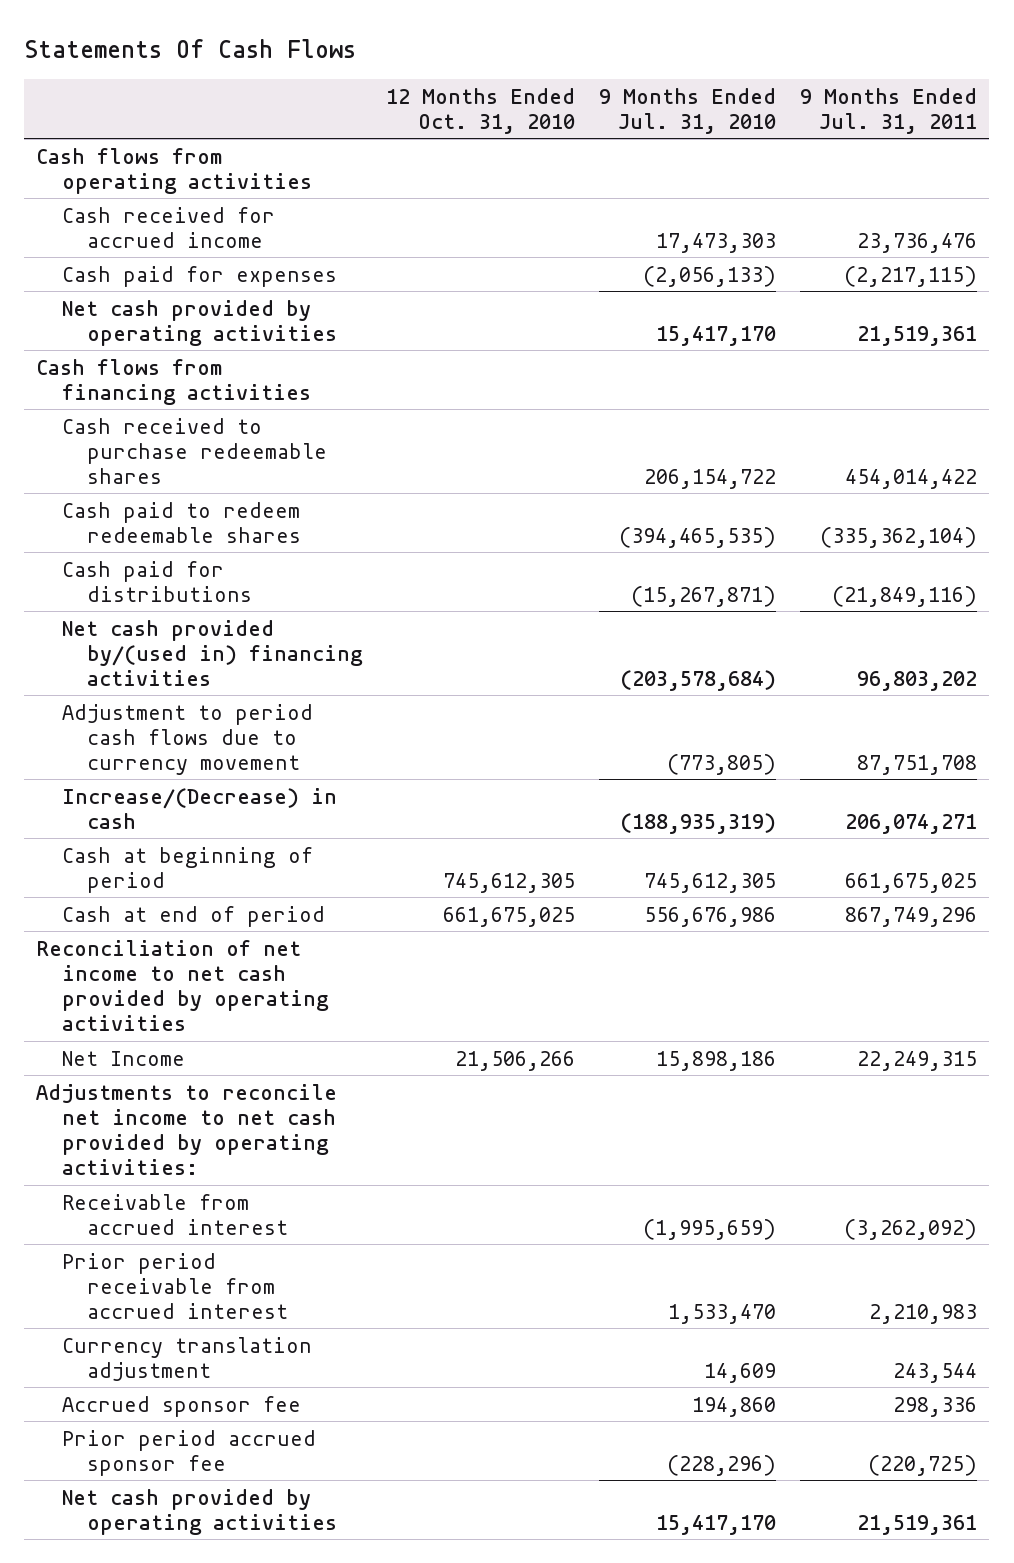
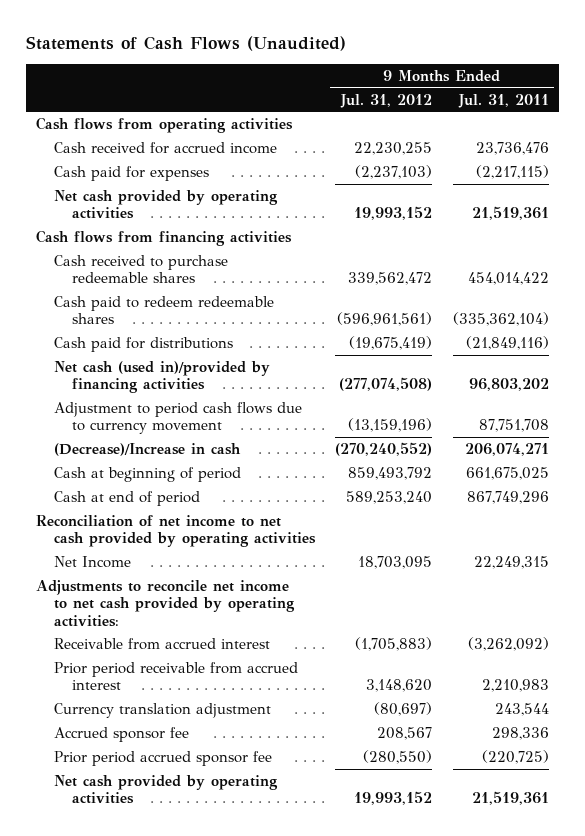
- Statements Of Cash Flows
+ Statements of Cash Flows (Unaudited)
- | 12 Months Ended Oct. 31, 2010 | 9 Months Ended Jul. 31, 2010 | 9 Months Ended Jul. 31, 2011
+ | 9 Months Ended Jul. 31, 2012 | 9 Months Ended Jul. 31, 2011
- Net cash provided by/(used in) financing activities | | (203,578,684) | 96,803,202
+ Net cash (used in)/provided by financing activities | (277,074,508) | 96,803,202
- Increase/(Decrease) in cash | | (188,935,319) | 206,074,271
+ (Decrease)/Increase in cash | (270,240,552) | 206,074,271

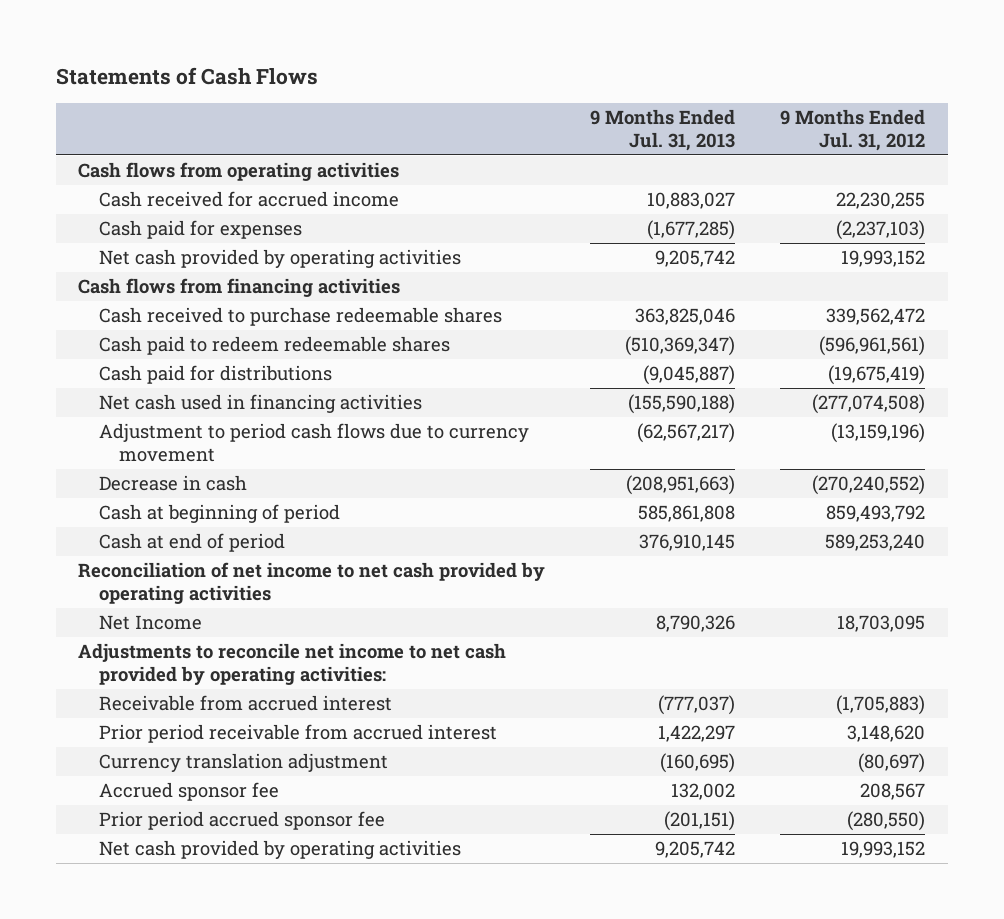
- Statements of Cash Flows (Unaudited)
+ Statements of Cash Flows
- | 9 Months Ended Jul. 31, 2012 | 9 Months Ended Jul. 31, 2011
+ | 9 Months Ended Jul. 31, 2013 | 9 Months Ended Jul. 31, 2012
- Net cash (used in)/provided by financing activities | (277,074,508) | 96,803,202
+ Net cash used in financing activities | (155,590,188) | (277,074,508)
- (Decrease)/Increase in cash | (270,240,552) | 206,074,271
+ Decrease in cash | (208,951,663) | (270,240,552)

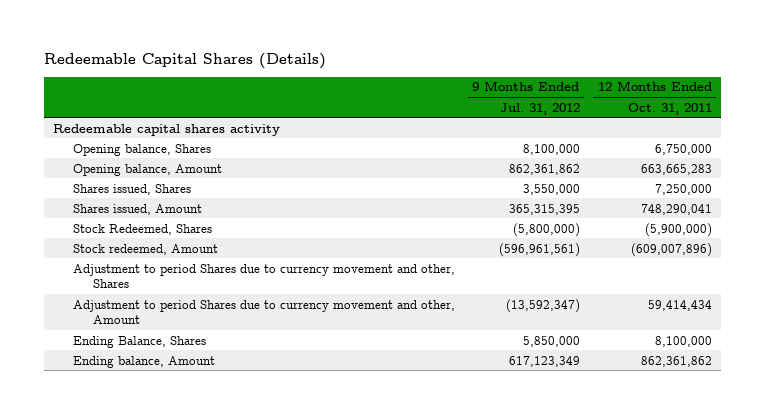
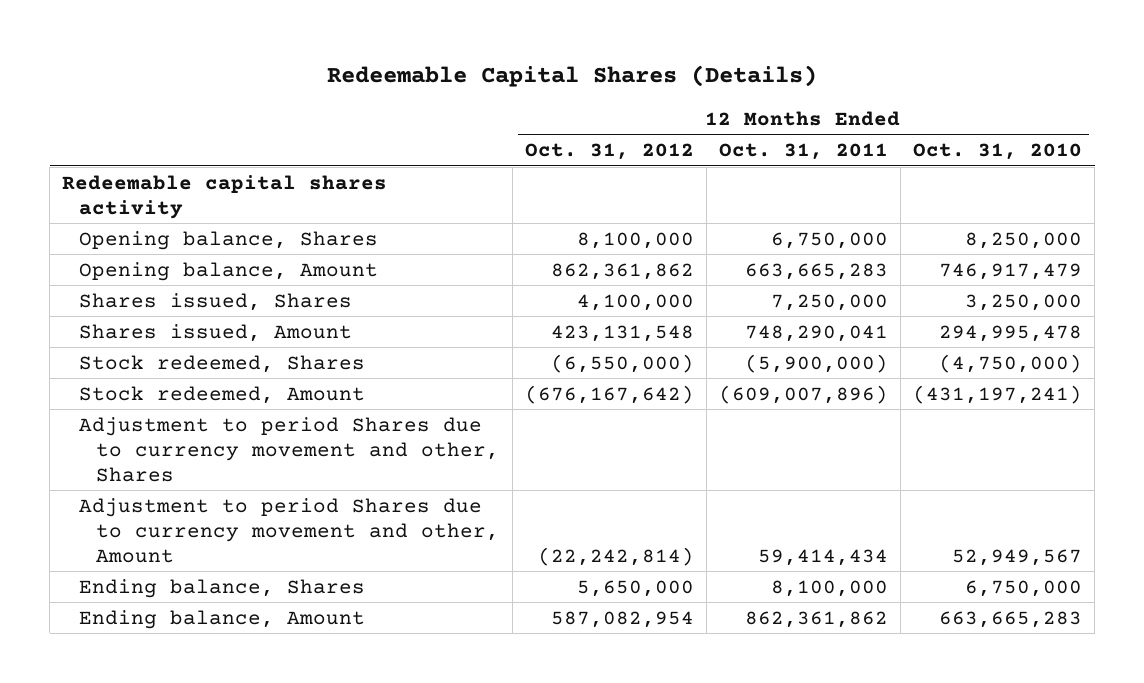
- | 9 Months Ended Jul. 31, 2012 | 12 Months Ended Oct. 31, 2011
+ | 12 Months Ended Oct. 31, 2012 | 12 Months Ended Oct. 31, 2011 | 12 Months Ended Oct. 31, 2010
- Stock Redeemed, Shares | (5,800,000) | (5,900,000)
+ Stock redeemed, Shares | (6,550,000) | (5,900,000) | (4,750,000)
- Ending Balance, Shares | 5,850,000 | 8,100,000
+ Ending balance, Shares | 5,650,000 | 8,100,000 | 6,750,000

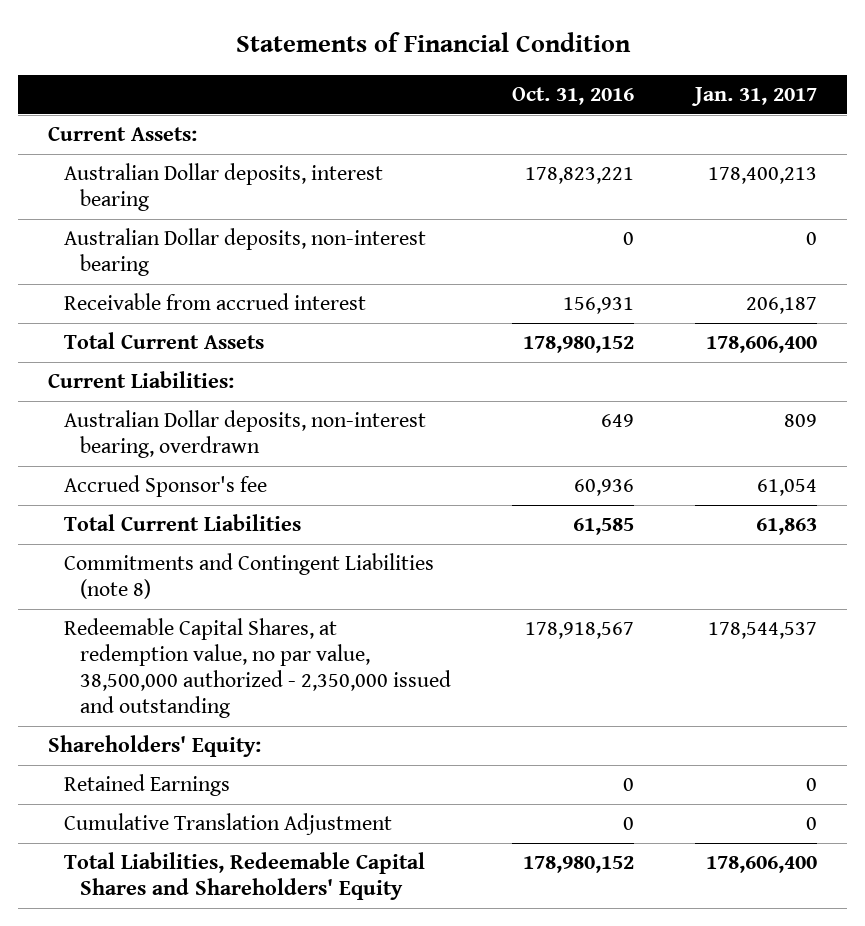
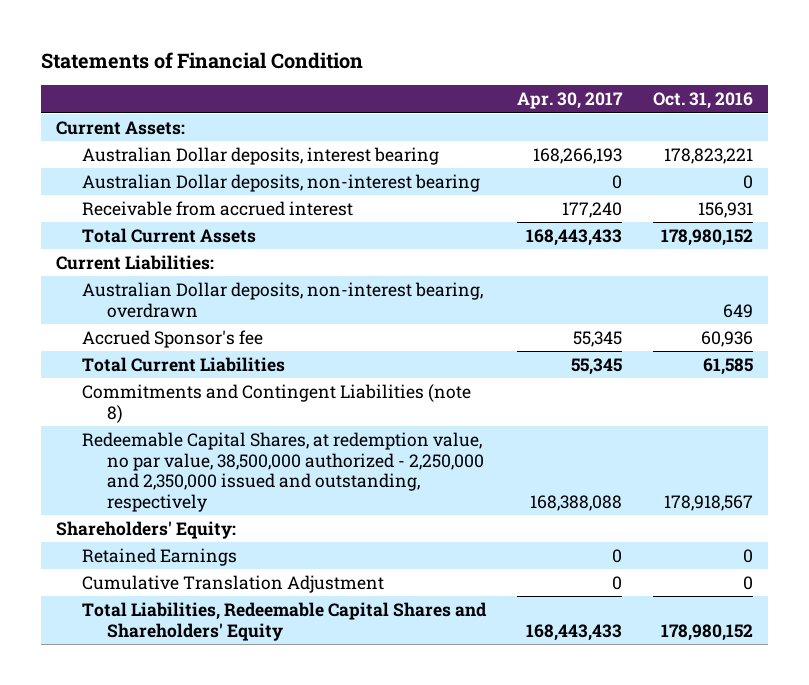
- | Oct. 31, 2016 | Jan. 31, 2017
+ | Apr. 30, 2017 | Oct. 31, 2016
- Redeemable Capital Shares, at redemption value, no par value, 38,500,000 authorized - 2,350,000 issued and outstanding | 178,918,567 | 178,544,537
+ Redeemable Capital Shares, at redemption value, no par value, 38,500,000 authorized - 2,250,000 and 2,350,000 issued and outstanding, respectively | 168,388,088 | 178,918,567

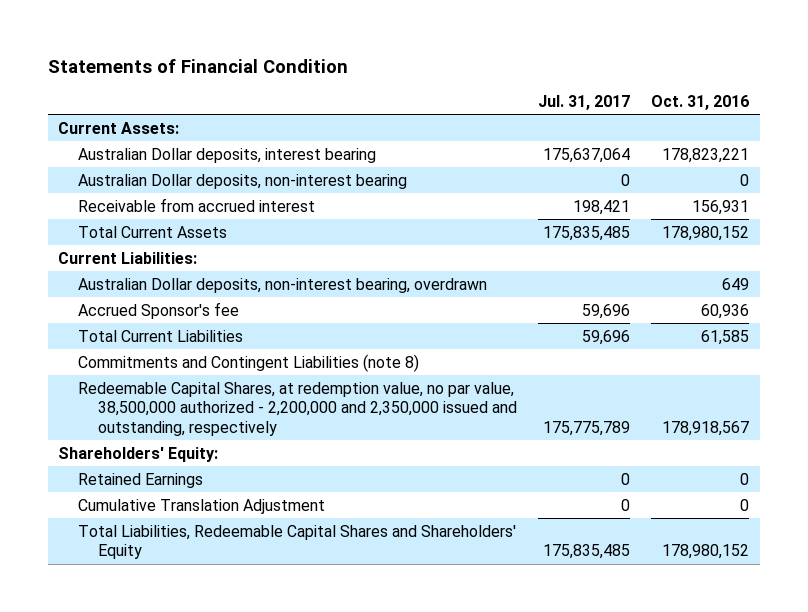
- | Apr. 30, 2017 | Oct. 31, 2016
+ | Jul. 31, 2017 | Oct. 31, 2016
- Redeemable Capital Shares, at redemption value, no par value, 38,500,000 authorized - 2,250,000 and 2,350,000 issued and outstanding, respectively | 168,388,088 | 178,918,567
+ Redeemable Capital Shares, at redemption value, no par value, 38,500,000 authorized - 2,200,000 and 2,350,000 issued and outstanding, respectively | 175,775,789 | 178,918,567

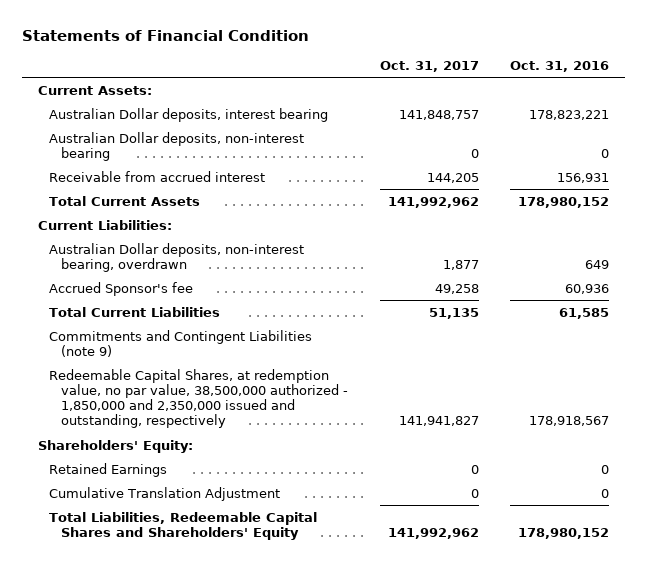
- | Jul. 31, 2017 | Oct. 31, 2016
+ | Oct. 31, 2017 | Oct. 31, 2016
- Commitments and Contingent Liabilities (note 8)
- Redeemable Capital Shares, at redemption value, no par value, 38,500,000 authorized - 2,200,000 and 2,350,000 issued and outstanding, respectively | 175,775,789 | 178,918,567
+ Commitments and Contingent Liabilities (note 9)
+ Redeemable Capital Shares, at redemption value, no par value, 38,500,000 authorized - 1,850,000 and 2,350,000 issued and outstanding, respectively | 141,941,827 | 178,918,567

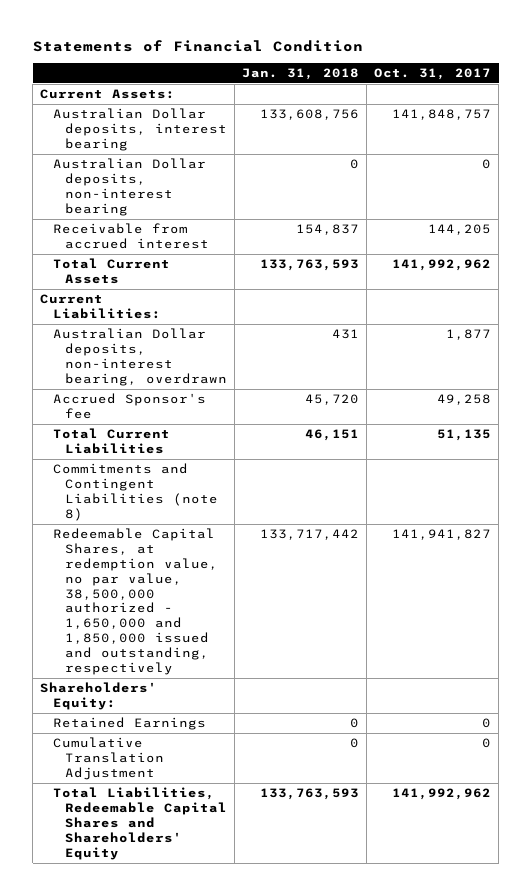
- | Oct. 31, 2017 | Oct. 31, 2016
+ | Jan. 31, 2018 | Oct. 31, 2017
- Commitments and Contingent Liabilities (note 9)
- Redeemable Capital Shares, at redemption value, no par value, 38,500,000 authorized - 1,850,000 and 2,350,000 issued and outstanding, respectively | 141,941,827 | 178,918,567
+ Commitments and Contingent Liabilities (note 8)
+ Redeemable Capital Shares, at redemption value, no par value, 38,500,000 authorized - 1,650,000 and 1,850,000 issued and outstanding, respectively | 133,717,442 | 141,941,827

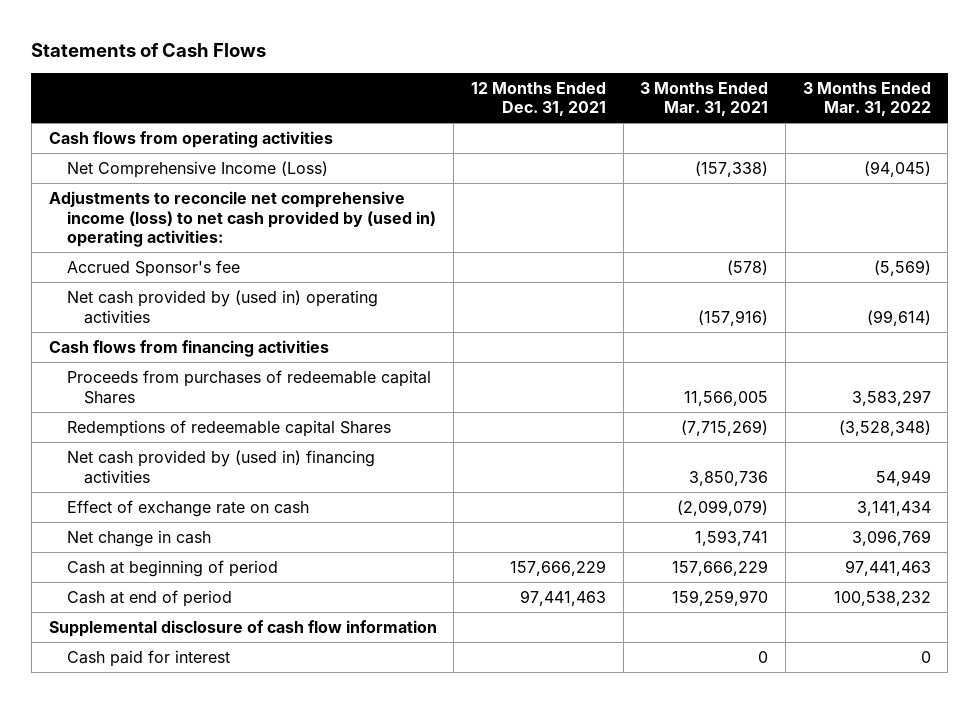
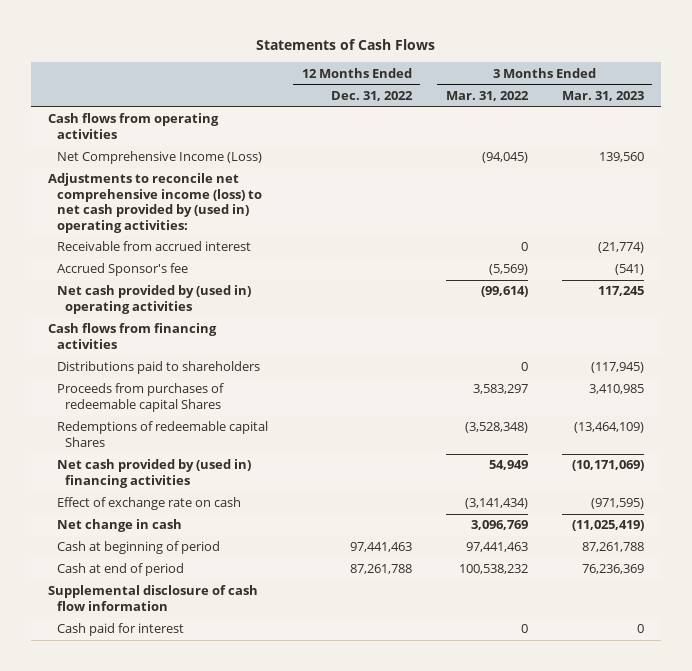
- | 12 Months Ended Dec. 31, 2021 | 3 Months Ended Mar. 31, 2021 | 3 Months Ended Mar. 31, 2022
+ | 12 Months Ended Dec. 31, 2022 | 3 Months Ended Mar. 31, 2022 | 3 Months Ended Mar. 31, 2023
+ Receivable from accrued interest | | 0 | (21,774)
+ Distributions paid to shareholders | | 0 | (117,945)
- Effect of exchange rate on cash | | (2,099,079) | 3,141,434
+ Effect of exchange rate on cash | | (3,141,434) | (971,595)

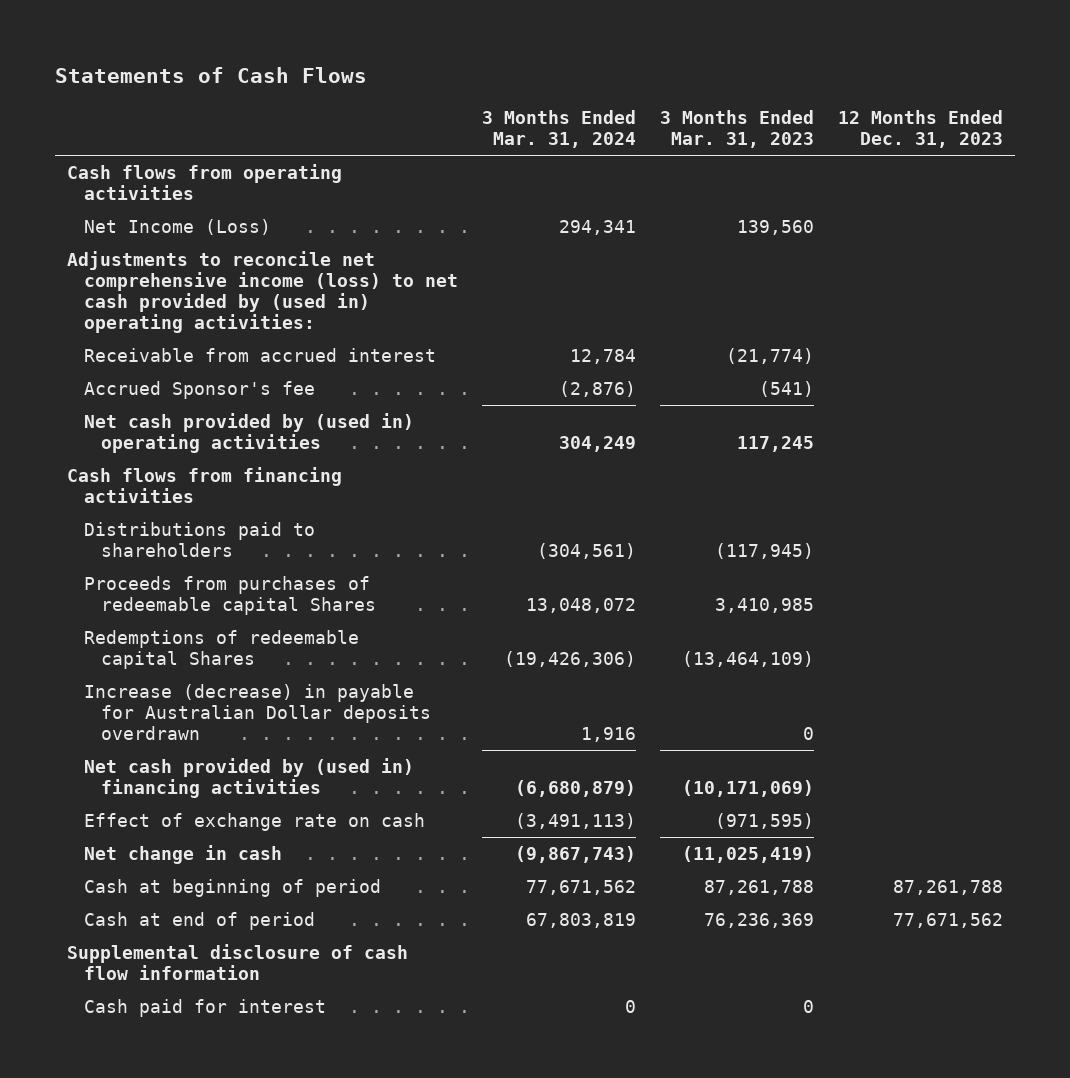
- | 12 Months Ended Dec. 31, 2022 | 3 Months Ended Mar. 31, 2022 | 3 Months Ended Mar. 31, 2023
+ | 3 Months Ended Mar. 31, 2024 | 3 Months Ended Mar. 31, 2023 | 12 Months Ended Dec. 31, 2023
- Net Comprehensive Income (Loss) | | (94,045) | 139,560
+ Net Income (Loss) | 294,341 | 139,560 |
+ Increase (decrease) in payable for Australian Dollar deposits overdrawn | 1,916 | 0 |

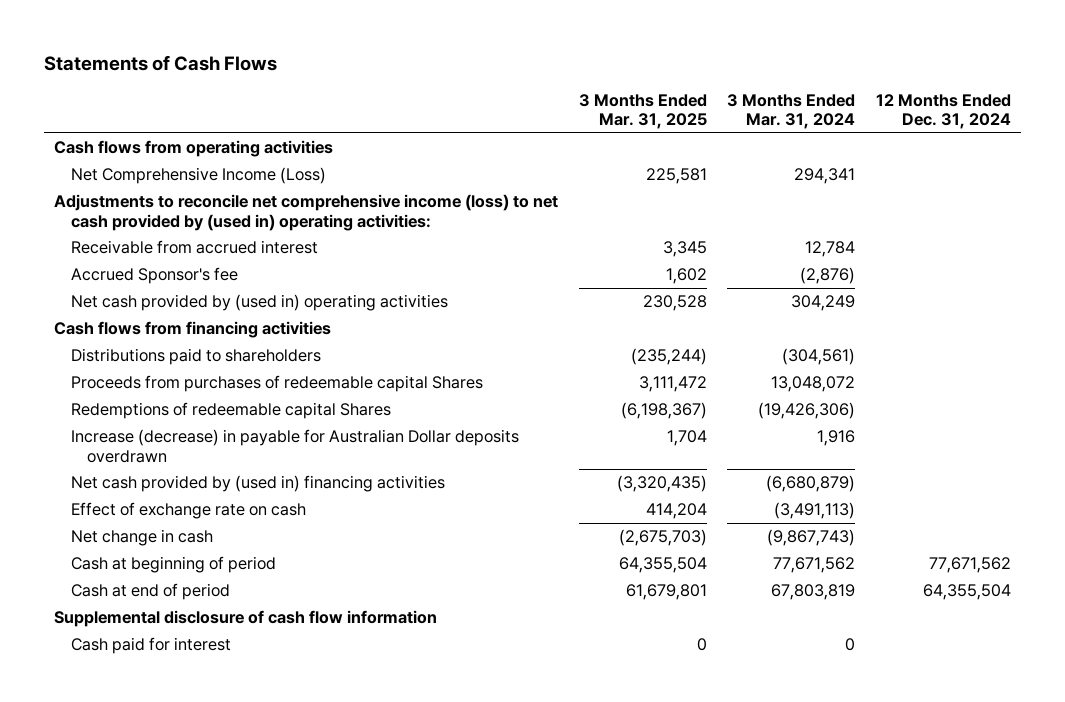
- | 3 Months Ended Mar. 31, 2024 | 3 Months Ended Mar. 31, 2023 | 12 Months Ended Dec. 31, 2023
+ | 3 Months Ended Mar. 31, 2025 | 3 Months Ended Mar. 31, 2024 | 12 Months Ended Dec. 31, 2024
- Net Income (Loss) | 294,341 | 139,560 |
+ Net Comprehensive Income (Loss) | 225,581 | 294,341 |

